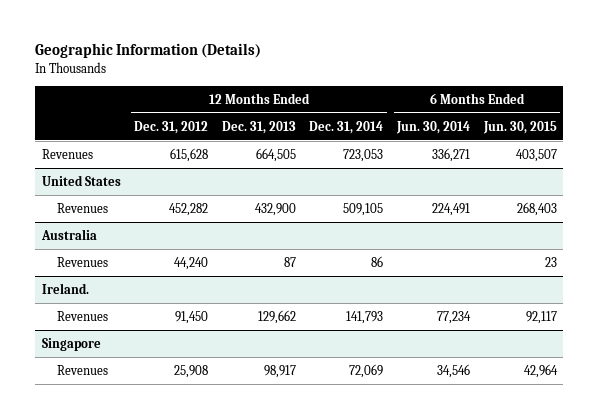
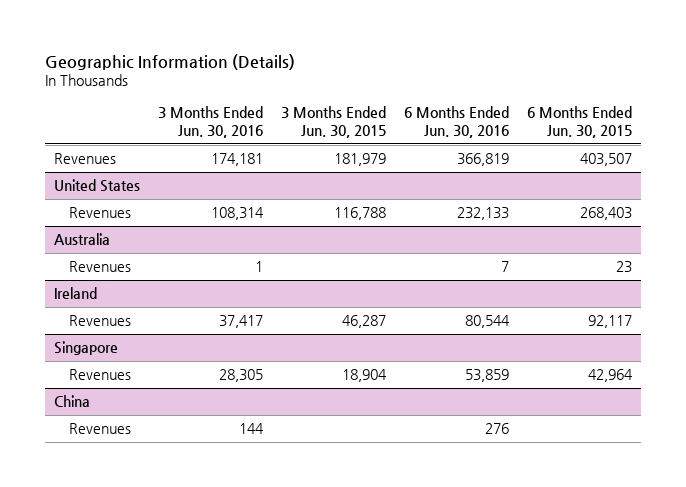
- | 12 Months Ended Dec. 31, 2012 | 12 Months Ended Dec. 31, 2013 | 12 Months Ended Dec. 31, 2014 | 6 Months Ended Jun. 30, 2014 | 6 Months Ended Jun. 30, 2015
+ | 3 Months Ended Jun. 30, 2016 | 3 Months Ended Jun. 30, 2015 | 6 Months Ended Jun. 30, 2016 | 6 Months Ended Jun. 30, 2015
- Ireland.
+ Ireland
+ China
+ Revenues | 144 | | 276 |

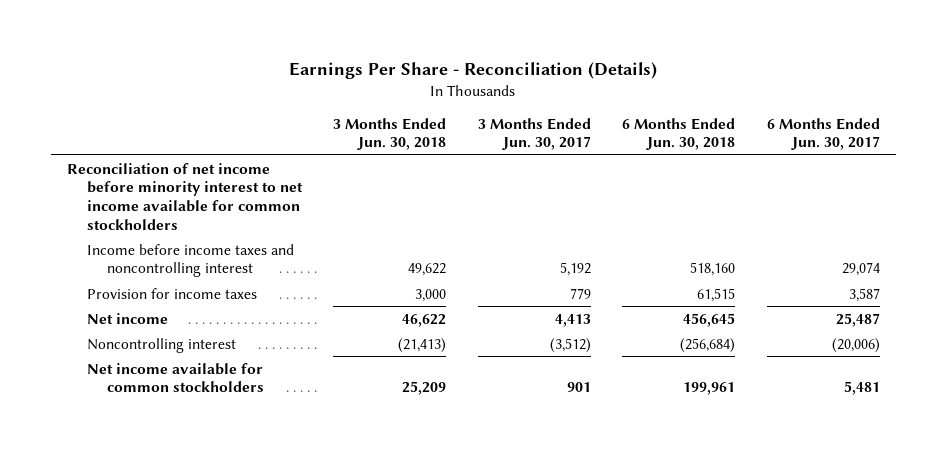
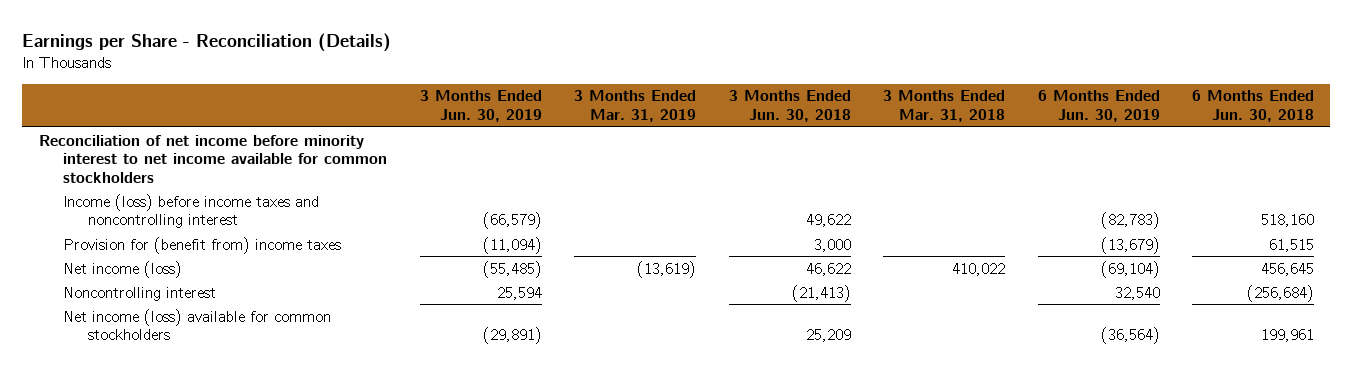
- Earnings Per Share - Reconciliation (Details)
+ Earnings per Share - Reconciliation (Details)
- | 3 Months Ended Jun. 30, 2018 | 3 Months Ended Jun. 30, 2017 | 6 Months Ended Jun. 30, 2018 | 6 Months Ended Jun. 30, 2017
+ | 3 Months Ended Jun. 30, 2019 | 3 Months Ended Mar. 31, 2019 | 3 Months Ended Jun. 30, 2018 | 3 Months Ended Mar. 31, 2018 | 6 Months Ended Jun. 30, 2019 | 6 Months Ended Jun. 30, 2018
- Income before income taxes and noncontrolling interest | 49,622 | 5,192 | 518,160 | 29,074
- Provision for income taxes | 3,000 | 779 | 61,515 | 3,587
- Net income | 46,622 | 4,413 | 456,645 | 25,487
+ Income (loss) before income taxes and noncontrolling interest | (66,579) | | 49,622 | | (82,783) | 518,160
+ Provision for (benefit from) income taxes | (11,094) | | 3,000 | | (13,679) | 61,515
+ Net income (loss) | (55,485) | (13,619) | 46,622 | 410,022 | (69,104) | 456,645
- Net income available for common stockholders | 25,209 | 901 | 199,961 | 5,481
+ Net income (loss) available for common stockholders | (29,891) | | 25,209 | | (36,564) | 199,961

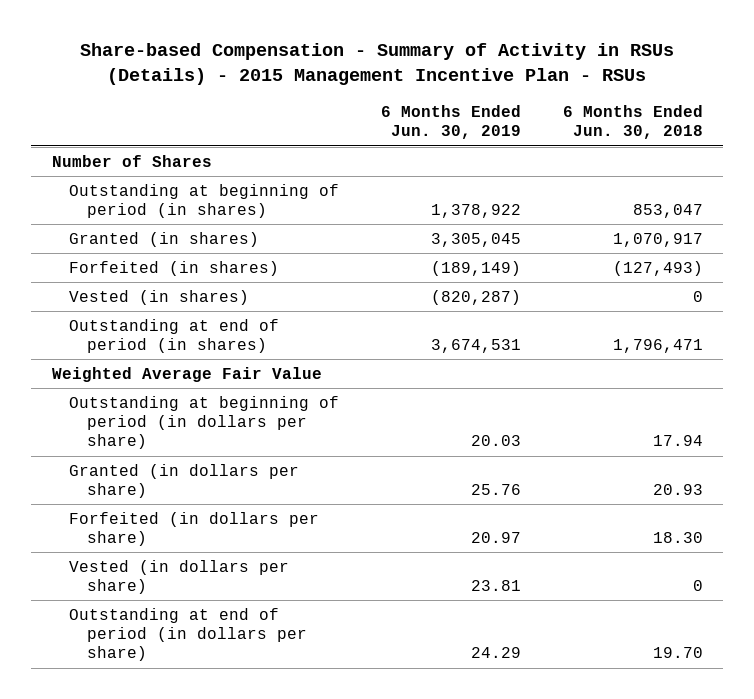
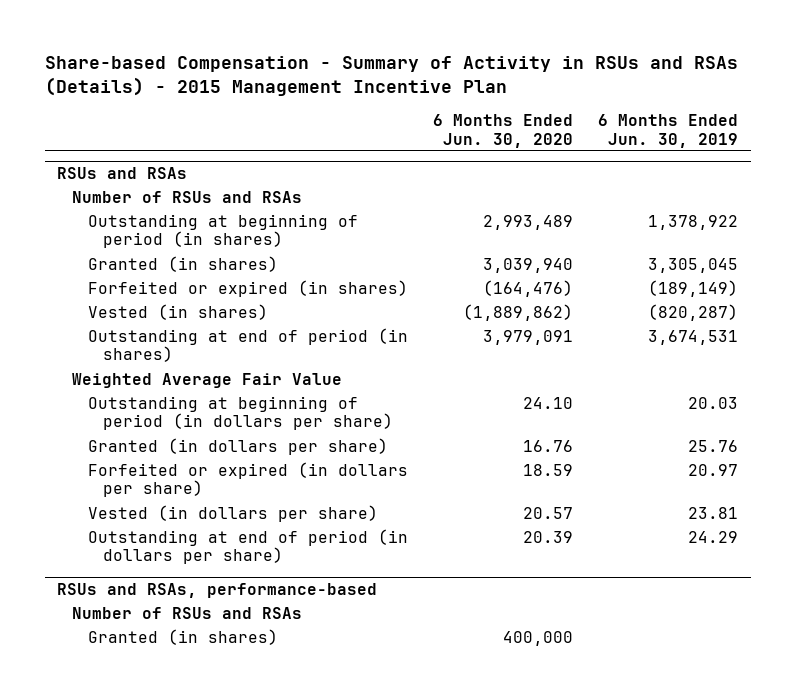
- Share-based Compensation - Summary of Activity in RSUs (Details) - 2015 Management Incentive Plan - RSUs
+ Share-based Compensation - Summary of Activity in RSUs and RSAs (Details) - 2015 Management Incentive Plan
- | 6 Months Ended Jun. 30, 2019 | 6 Months Ended Jun. 30, 2018
+ | 6 Months Ended Jun. 30, 2020 | 6 Months Ended Jun. 30, 2019
- Number of Shares
+ RSUs and RSAs
+ Number of RSUs and RSAs
- Forfeited (in shares) | (189,149) | (127,493)
+ Forfeited or expired (in shares) | (164,476) | (189,149)
- Forfeited (in dollars per share) | 20.97 | 18.30
+ Forfeited or expired (in dollars per share) | 18.59 | 20.97
+ RSUs and RSAs, performance-based
+ Number of RSUs and RSAs
+ Granted (in shares) | 400,000 |

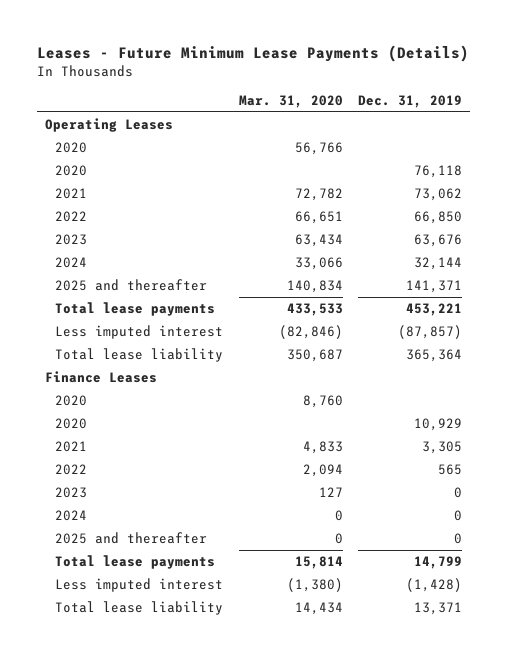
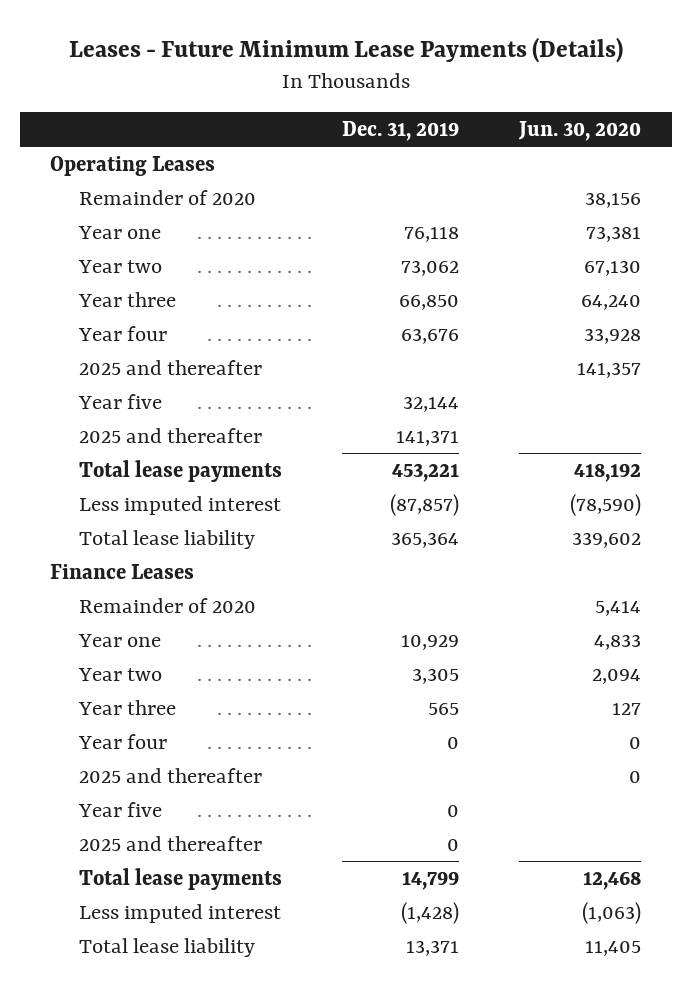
- | Mar. 31, 2020 | Dec. 31, 2019
+ | Dec. 31, 2019 | Jun. 30, 2020
- 2020 | 56,766 |
- 2020 | | 76,118
- 2021 | 72,782 | 73,062
- 2022 | 66,651 | 66,850
- 2023 | 63,434 | 63,676
- 2024 | 33,066 | 32,144
+ Remainder of 2020 | | 38,156
+ Year one | 76,118 | 73,381
+ Year two | 73,062 | 67,130
+ Year three | 66,850 | 64,240
+ Year four | 63,676 | 33,928
+ 2025 and thereafter | | 141,357
+ Year five | 32,144 |
- 2020 | 8,760 |
- 2020 | | 10,929
- 2021 | 4,833 | 3,305
- 2022 | 2,094 | 565
- 2023 | 127 | 0
- 2024 | 0 | 0
+ Remainder of 2020 | | 5,414
+ Year one | 10,929 | 4,833
+ Year two | 3,305 | 2,094
+ Year three | 565 | 127
+ Year four | 0 | 0
+ 2025 and thereafter | | 0
+ Year five | 0 |

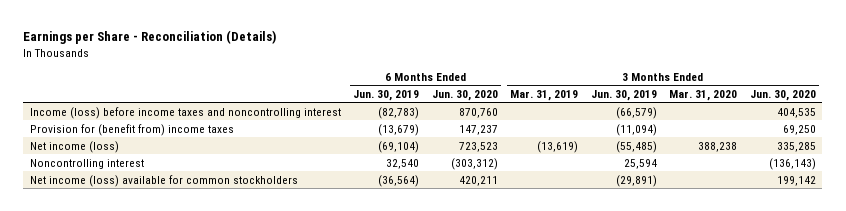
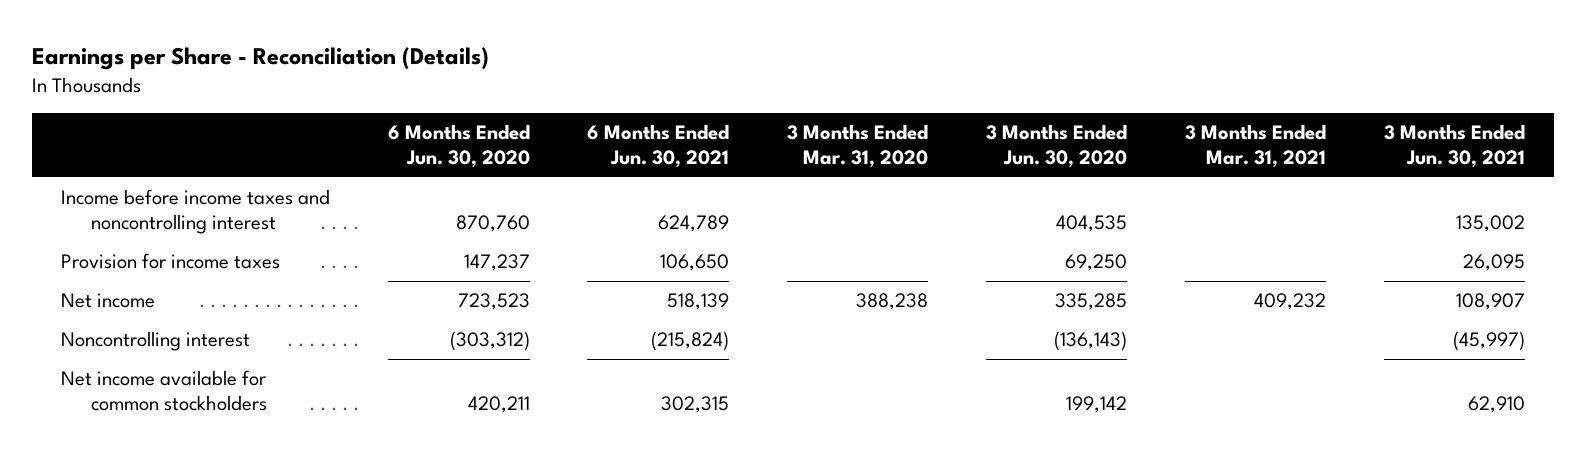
- | 6 Months Ended Jun. 30, 2019 | 6 Months Ended Jun. 30, 2020 | 3 Months Ended Mar. 31, 2019 | 3 Months Ended Jun. 30, 2019 | 3 Months Ended Mar. 31, 2020 | 3 Months Ended Jun. 30, 2020
+ | 6 Months Ended Jun. 30, 2020 | 6 Months Ended Jun. 30, 2021 | 3 Months Ended Mar. 31, 2020 | 3 Months Ended Jun. 30, 2020 | 3 Months Ended Mar. 31, 2021 | 3 Months Ended Jun. 30, 2021
- Income (loss) before income taxes and noncontrolling interest | (82,783) | 870,760 | | (66,579) | | 404,535
- Provision for (benefit from) income taxes | (13,679) | 147,237 | | (11,094) | | 69,250
- Net income (loss) | (69,104) | 723,523 | (13,619) | (55,485) | 388,238 | 335,285
+ Income before income taxes and noncontrolling interest | 870,760 | 624,789 | | 404,535 | | 135,002
+ Provision for income taxes | 147,237 | 106,650 | | 69,250 | | 26,095
+ Net income | 723,523 | 518,139 | 388,238 | 335,285 | 409,232 | 108,907
- Net income (loss) available for common stockholders | (36,564) | 420,211 | | (29,891) | | 199,142
+ Net income available for common stockholders | 420,211 | 302,315 | | 199,142 | | 62,910

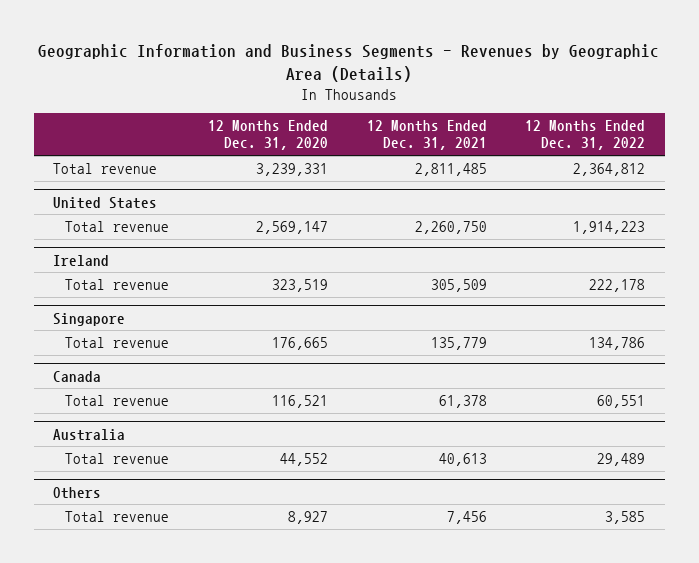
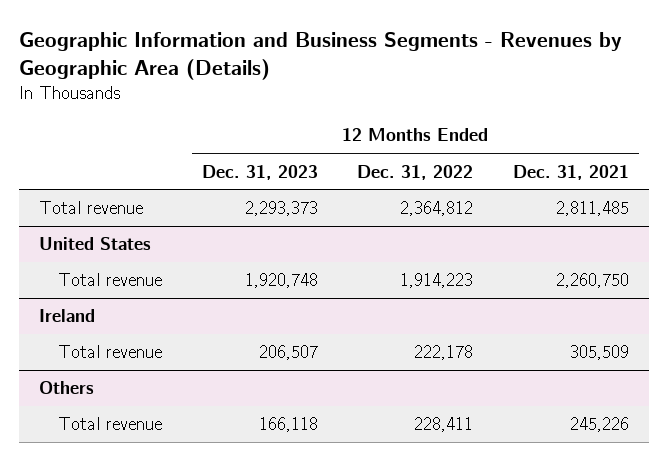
- | 12 Months Ended Dec. 31, 2020 | 12 Months Ended Dec. 31, 2021 | 12 Months Ended Dec. 31, 2022
+ | 12 Months Ended Dec. 31, 2023 | 12 Months Ended Dec. 31, 2022 | 12 Months Ended Dec. 31, 2021
- Singapore
- Total revenue | 176,665 | 135,779 | 134,786
- Canada
- Total revenue | 116,521 | 61,378 | 60,551
- Australia
- Total revenue | 44,552 | 40,613 | 29,489
@ Others
- Total revenue | 8,927 | 7,456 | 3,585
+ Total revenue | 166,118 | 228,411 | 245,226

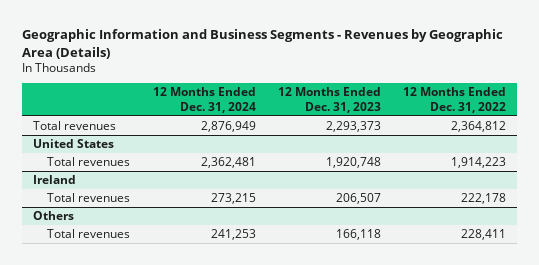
- | 12 Months Ended Dec. 31, 2023 | 12 Months Ended Dec. 31, 2022 | 12 Months Ended Dec. 31, 2021
+ | 12 Months Ended Dec. 31, 2024 | 12 Months Ended Dec. 31, 2023 | 12 Months Ended Dec. 31, 2022
- Total revenue | 2,293,373 | 2,364,812 | 2,811,485
+ Total revenues | 2,876,949 | 2,293,373 | 2,364,812
@ United States
- Total revenue | 1,920,748 | 1,914,223 | 2,260,750
+ Total revenues | 2,362,481 | 1,920,748 | 1,914,223
@ Ireland
- Total revenue | 206,507 | 222,178 | 305,509
+ Total revenues | 273,215 | 206,507 | 222,178
@ Others
- Total revenue | 166,118 | 228,411 | 245,226
+ Total revenues | 241,253 | 166,118 | 228,411

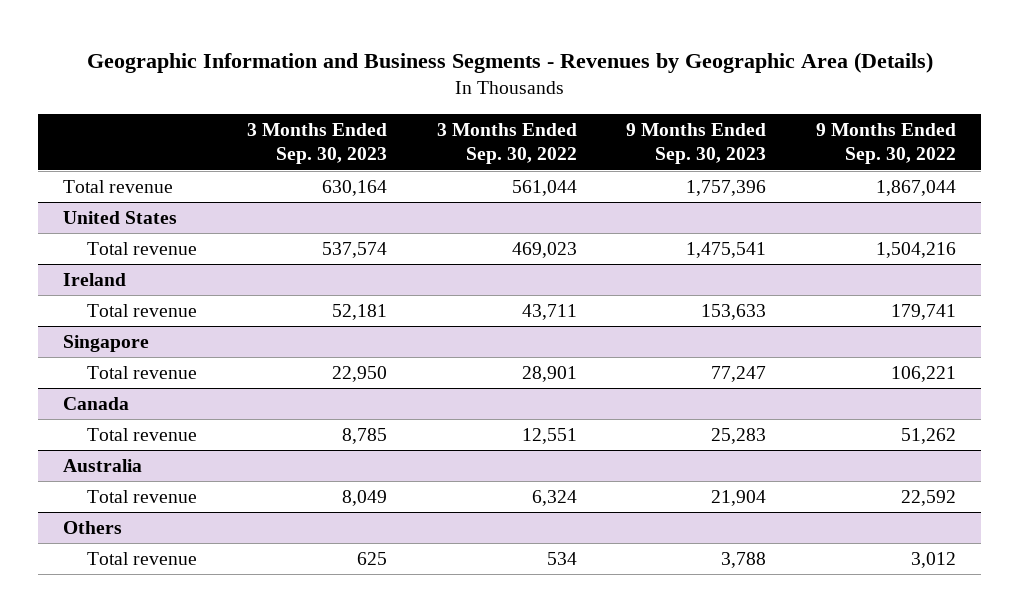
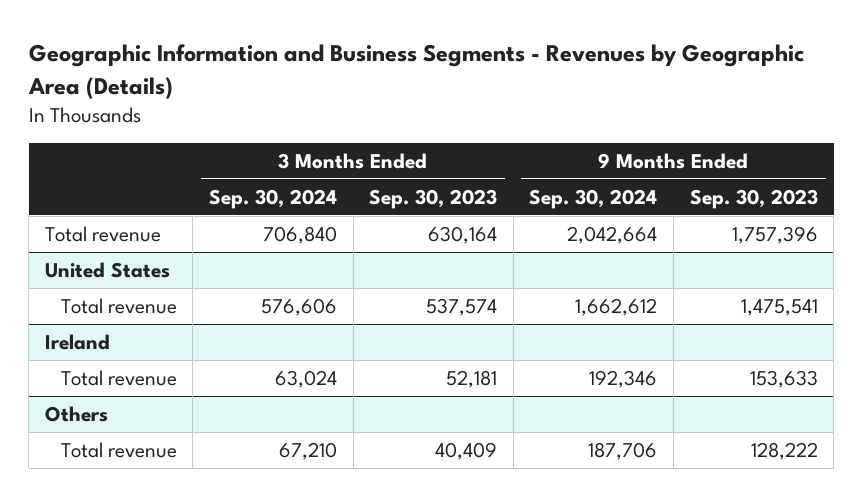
- | 3 Months Ended Sep. 30, 2023 | 3 Months Ended Sep. 30, 2022 | 9 Months Ended Sep. 30, 2023 | 9 Months Ended Sep. 30, 2022
+ | 3 Months Ended Sep. 30, 2024 | 3 Months Ended Sep. 30, 2023 | 9 Months Ended Sep. 30, 2024 | 9 Months Ended Sep. 30, 2023
- Singapore
- Total revenue | 22,950 | 28,901 | 77,247 | 106,221
- Canada
- Total revenue | 8,785 | 12,551 | 25,283 | 51,262
- Australia
- Total revenue | 8,049 | 6,324 | 21,904 | 22,592
@ Others
- Total revenue | 625 | 534 | 3,788 | 3,012
+ Total revenue | 67,210 | 40,409 | 187,706 | 128,222

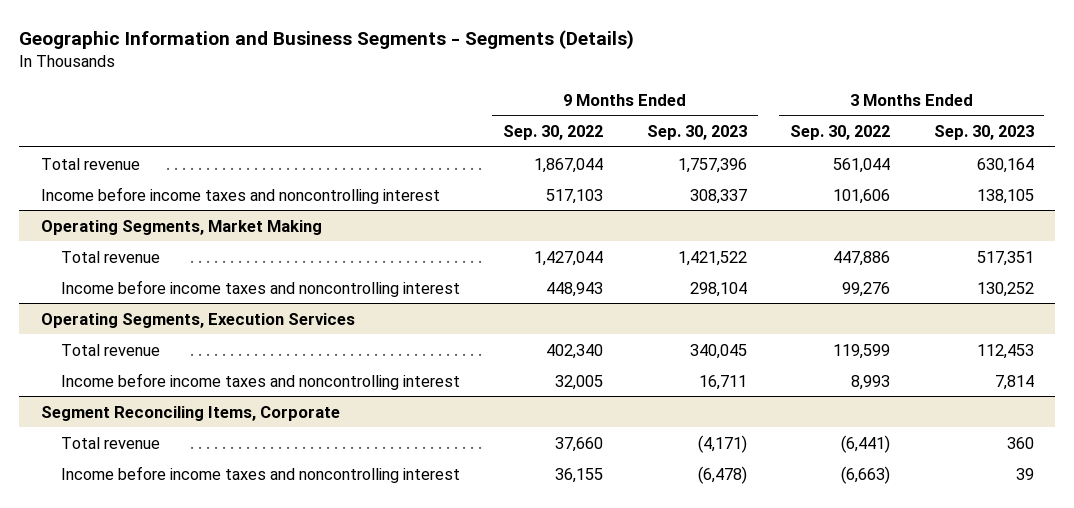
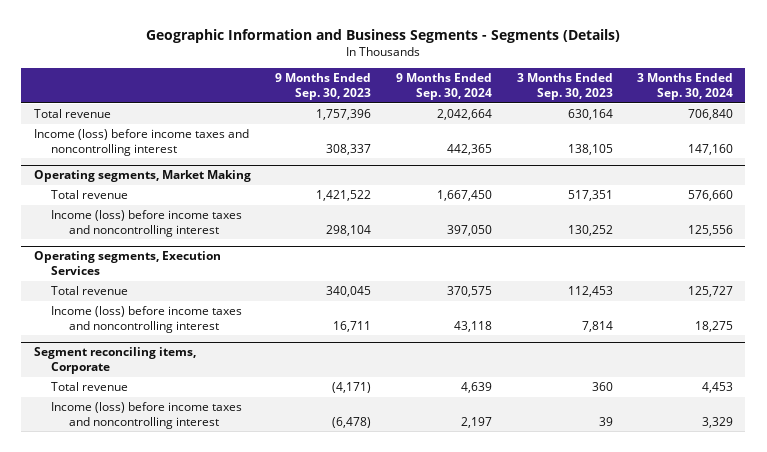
- | 9 Months Ended Sep. 30, 2022 | 9 Months Ended Sep. 30, 2023 | 3 Months Ended Sep. 30, 2022 | 3 Months Ended Sep. 30, 2023
+ | 9 Months Ended Sep. 30, 2023 | 9 Months Ended Sep. 30, 2024 | 3 Months Ended Sep. 30, 2023 | 3 Months Ended Sep. 30, 2024
- Income before income taxes and noncontrolling interest | 517,103 | 308,337 | 101,606 | 138,105
- Operating Segments, Market Making
+ Income (loss) before income taxes and noncontrolling interest | 308,337 | 442,365 | 138,105 | 147,160
+ Operating segments, Market Making
- Income before income taxes and noncontrolling interest | 448,943 | 298,104 | 99,276 | 130,252
- Operating Segments, Execution Services
+ Income (loss) before income taxes and noncontrolling interest | 298,104 | 397,050 | 130,252 | 125,556
+ Operating segments, Execution Services
- Income before income taxes and noncontrolling interest | 32,005 | 16,711 | 8,993 | 7,814
- Segment Reconciling Items, Corporate
+ Income (loss) before income taxes and noncontrolling interest | 16,711 | 43,118 | 7,814 | 18,275
+ Segment reconciling items, Corporate
- Income before income taxes and noncontrolling interest | 36,155 | (6,478) | (6,663) | 39
+ Income (loss) before income taxes and noncontrolling interest | (6,478) | 2,197 | 39 | 3,329

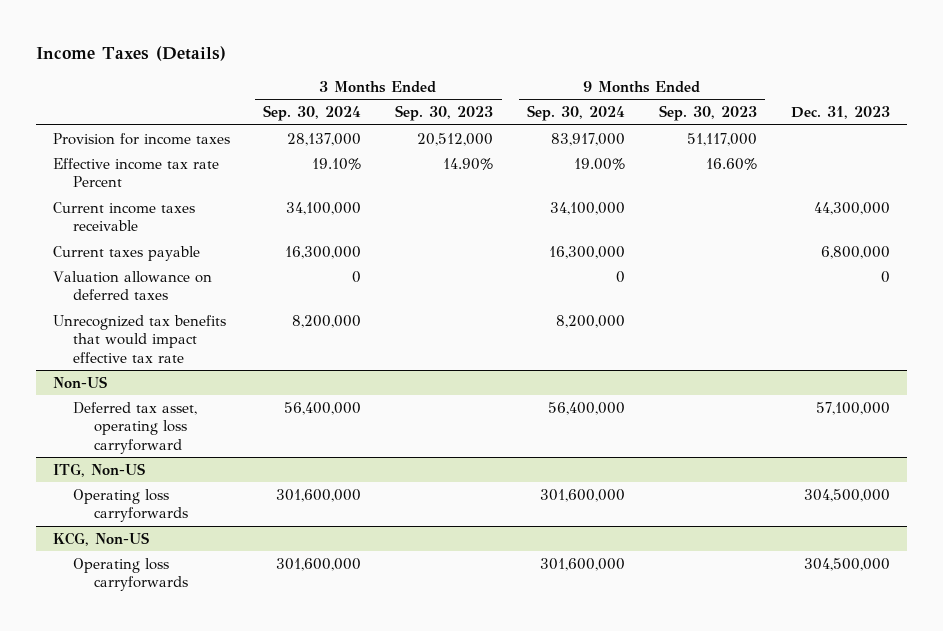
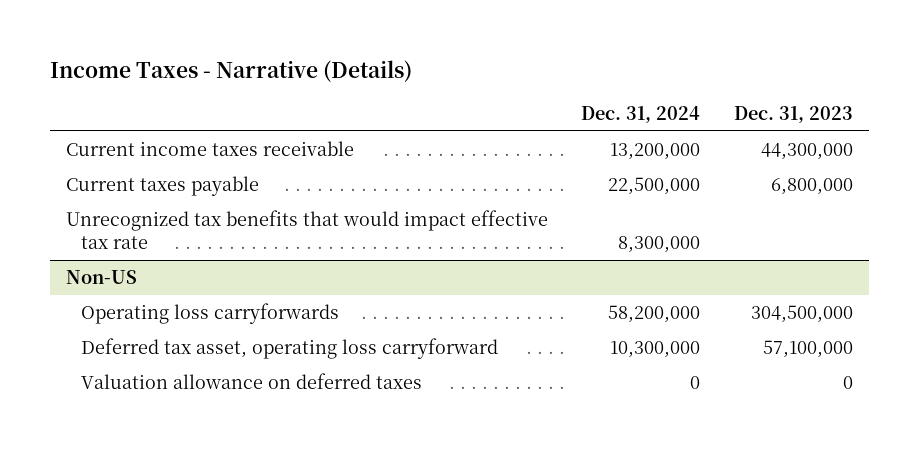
- Income Taxes (Details)
+ Income Taxes - Narrative (Details)
- | 3 Months Ended Sep. 30, 2024 | 3 Months Ended Sep. 30, 2023 | 9 Months Ended Sep. 30, 2024 | 9 Months Ended Sep. 30, 2023 | Dec. 31, 2023
+ | Dec. 31, 2024 | Dec. 31, 2023
- Provision for income taxes | 28,137,000 | 20,512,000 | 83,917,000 | 51,117,000 |
- Effective income tax rate Percent | 19.10% | 14.90% | 19.00% | 16.60% |
- Valuation allowance on deferred taxes | 0 | | 0 | | 0
- ITG, Non-US
- KCG, Non-US
- Operating loss carryforwards | 301,600,000 | | 301,600,000 | | 304,500,000
@ Non-US
moved down: Deferred tax asset, operating loss carryforward | 10,300,000 | 57,100,000
+ Valuation allowance on deferred taxes | 0 | 0

